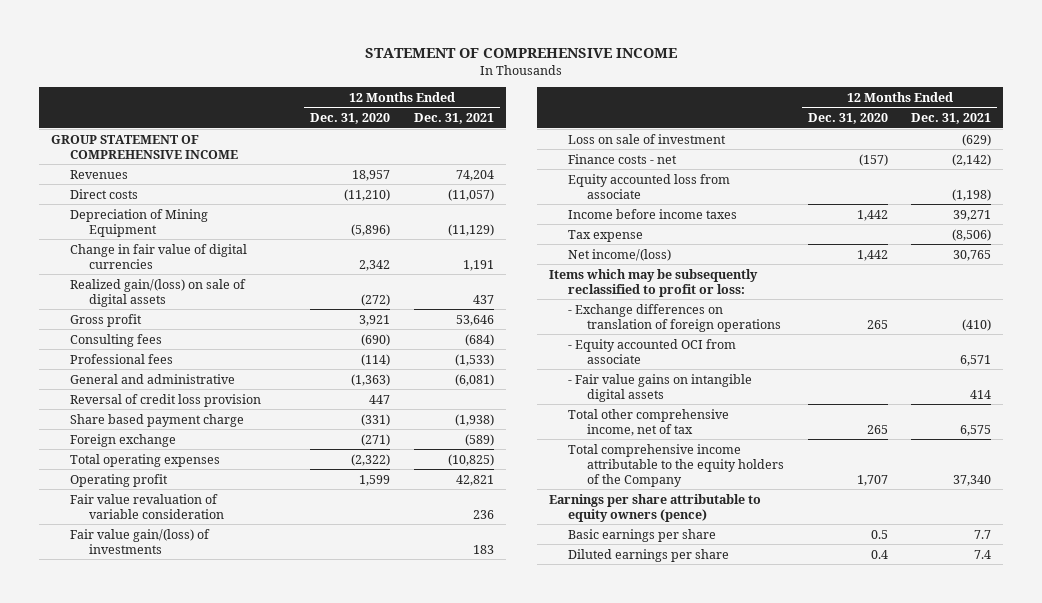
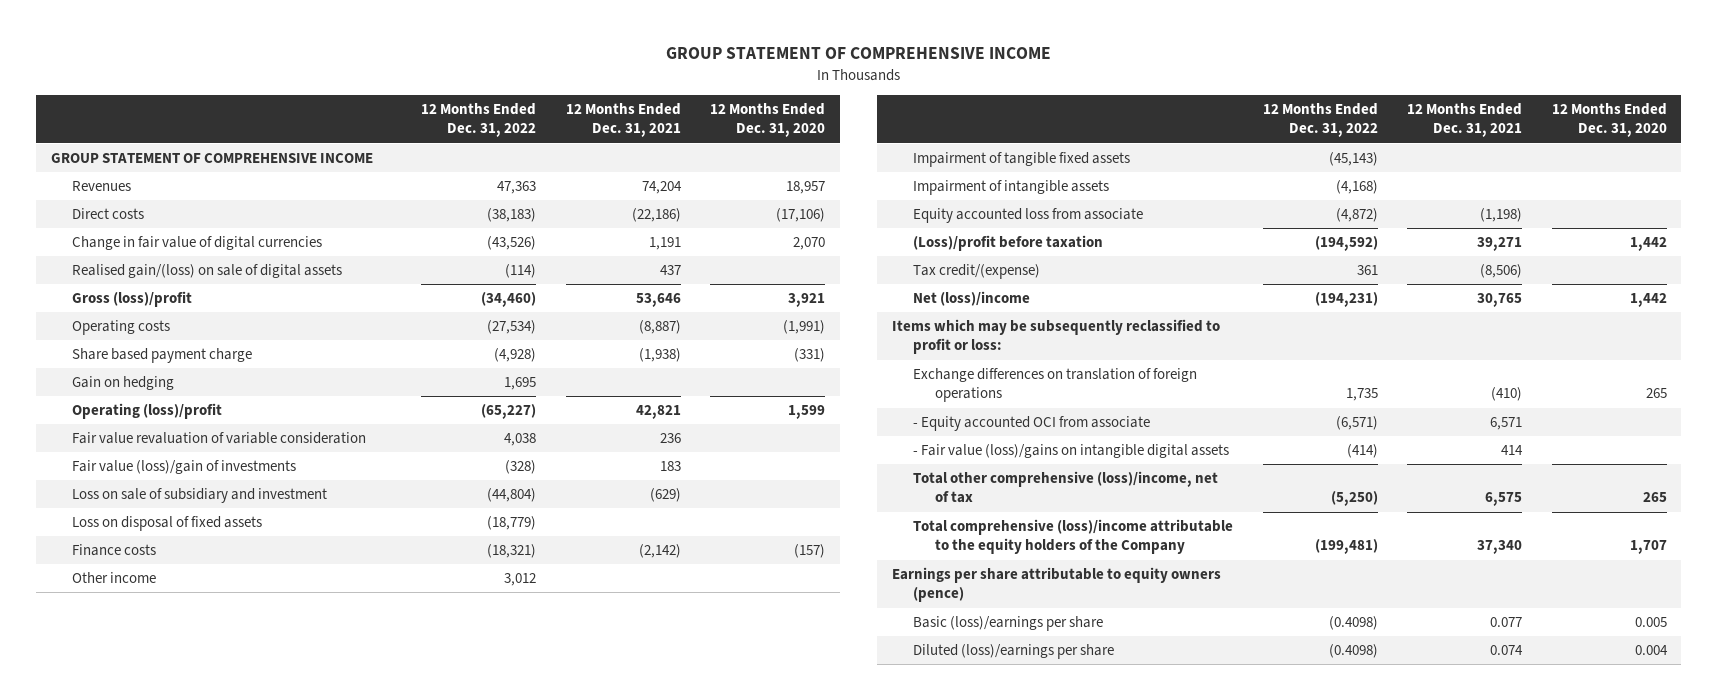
- STATEMENT OF COMPREHENSIVE INCOME
+ GROUP STATEMENT OF COMPREHENSIVE INCOME
- | 12 Months Ended Dec. 31, 2020 | 12 Months Ended Dec. 31, 2021
+ | 12 Months Ended Dec. 31, 2022 | 12 Months Ended Dec. 31, 2021 | 12 Months Ended Dec. 31, 2020
- Direct costs | (11,210) | (11,057)
- Depreciation of Mining Equipment | (5,896) | (11,129)
- Change in fair value of digital currencies | 2,342 | 1,191
- Realized gain/(loss) on sale of digital assets | (272) | 437
- Gross profit | 3,921 | 53,646
- Consulting fees | (690) | (684)
- Professional fees | (114) | (1,533)
- General and administrative | (1,363) | (6,081)
- Reversal of credit loss provision | 447 |
+ Direct costs | (38,183) | (22,186) | (17,106)
+ Change in fair value of digital currencies | (43,526) | 1,191 | 2,070
+ Realised gain/(loss) on sale of digital assets | (114) | 437 |
+ Gross (loss)/profit | (34,460) | 53,646 | 3,921
+ Operating costs | (27,534) | (8,887) | (1,991)
- Foreign exchange | (271) | (589)
- Total operating expenses | (2,322) | (10,825)
- Operating profit | 1,599 | 42,821
+ Gain on hedging | 1,695 | |
+ Operating (loss)/profit | (65,227) | 42,821 | 1,599
- Fair value gain/(loss) of investments | | 183
- Loss on sale of investment | | (629)
- Finance costs - net | (157) | (2,142)
+ Fair value (loss)/gain of investments | (328) | 183 |
+ Loss on sale of subsidiary and investment | (44,804) | (629) |
+ Loss on disposal of fixed assets | (18,779) | |
+ Finance costs | (18,321) | (2,142) | (157)
+ Other income | 3,012 | |
+ Impairment of tangible fixed assets | (45,143) | |
+ Impairment of intangible assets | (4,168) | |
- Income before income taxes | 1,442 | 39,271
- Tax expense | | (8,506)
- Net income/(loss) | 1,442 | 30,765
+ (Loss)/profit before taxation | (194,592) | 39,271 | 1,442
+ Tax credit/(expense) | 361 | (8,506) |
+ Net (loss)/income | (194,231) | 30,765 | 1,442
- - Exchange differences on translation of foreign operations | 265 | (410)
+ Exchange differences on translation of foreign operations | 1,735 | (410) | 265
- - Fair value gains on intangible digital assets | | 414
- Total other comprehensive income, net of tax | 265 | 6,575
- Total comprehensive income attributable to the equity holders of the Company | 1,707 | 37,340
+ - Fair value (loss)/gains on intangible digital assets | (414) | 414 |
+ Total other comprehensive (loss)/income, net of tax | (5,250) | 6,575 | 265
+ Total comprehensive (loss)/income attributable to the equity holders of the Company | (199,481) | 37,340 | 1,707
- Basic earnings per share | 0.5 | 7.7
- Diluted earnings per share | 0.4 | 7.4
+ Basic (loss)/earnings per share | (0.4098) | 0.077 | 0.005
+ Diluted (loss)/earnings per share | (0.4098) | 0.074 | 0.004

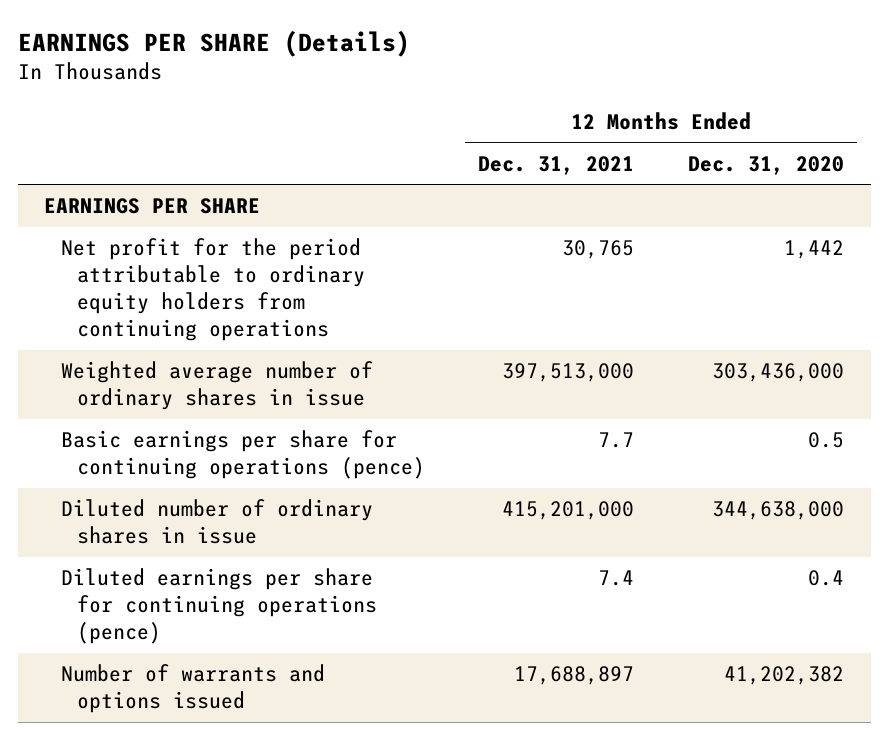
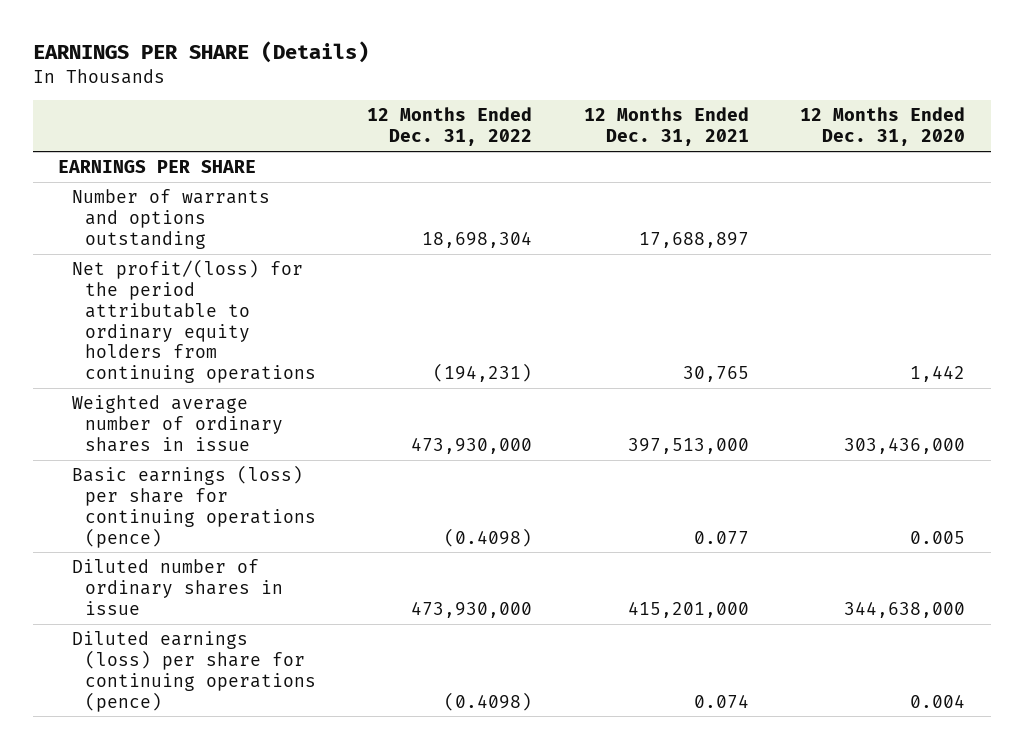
- | 12 Months Ended Dec. 31, 2021 | 12 Months Ended Dec. 31, 2020
+ | 12 Months Ended Dec. 31, 2022 | 12 Months Ended Dec. 31, 2021 | 12 Months Ended Dec. 31, 2020
- Net profit for the period attributable to ordinary equity holders from continuing operations | 30,765 | 1,442
+ Number of warrants and options outstanding | 18,698,304 | 17,688,897 |
+ Net profit/(loss) for the period attributable to ordinary equity holders from continuing operations | (194,231) | 30,765 | 1,442
- Basic earnings per share for continuing operations (pence) | 7.7 | 0.5
+ Basic earnings (loss) per share for continuing operations (pence) | (0.4098) | 0.077 | 0.005
- Diluted earnings per share for continuing operations (pence) | 7.4 | 0.4
- Number of warrants and options issued | 17,688,897 | 41,202,382
+ Diluted earnings (loss) per share for continuing operations (pence) | (0.4098) | 0.074 | 0.004

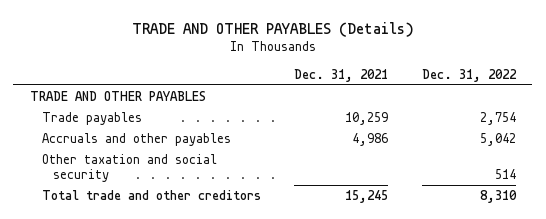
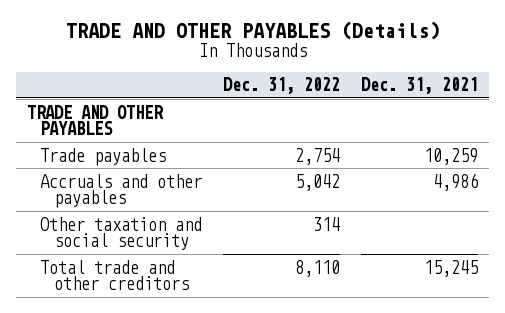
- | Dec. 31, 2021 | Dec. 31, 2022
+ | Dec. 31, 2022 | Dec. 31, 2021
- Other taxation and social security | | 514
- Total trade and other creditors | 15,245 | 8,310
+ Other taxation and social security | 314 |
+ Total trade and other creditors | 8,110 | 15,245

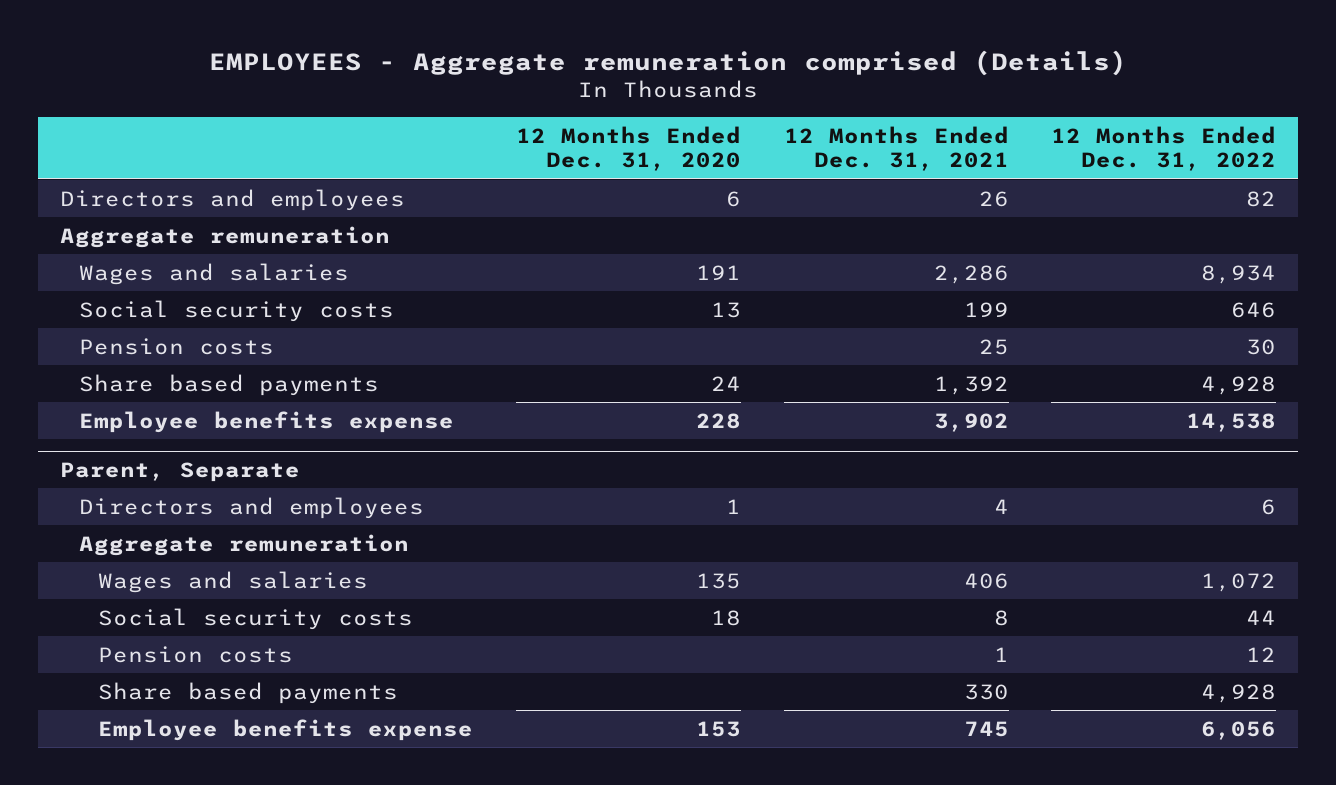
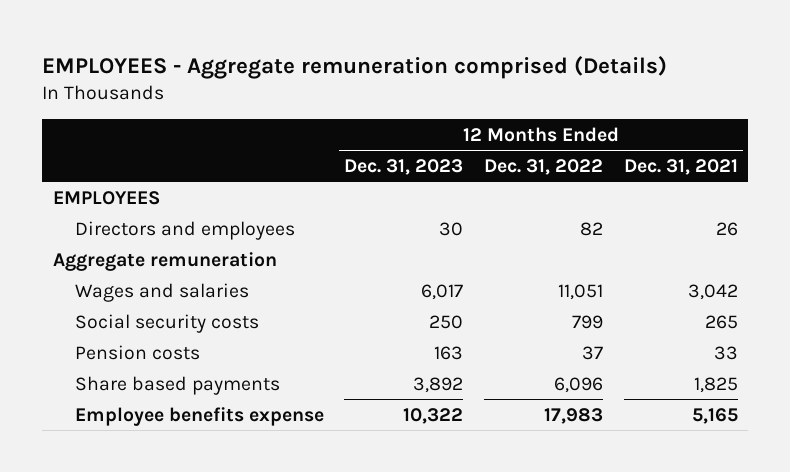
- | 12 Months Ended Dec. 31, 2020 | 12 Months Ended Dec. 31, 2021 | 12 Months Ended Dec. 31, 2022
+ | 12 Months Ended Dec. 31, 2023 | 12 Months Ended Dec. 31, 2022 | 12 Months Ended Dec. 31, 2021
+ EMPLOYEES
- Wages and salaries | 191 | 2,286 | 8,934
- Social security costs | 13 | 199 | 646
- Pension costs | | 25 | 30
- Share based payments | 24 | 1,392 | 4,928
- Employee benefits expense | 228 | 3,902 | 14,538
- Parent, Separate
- Directors and employees | 1 | 4 | 6
- Aggregate remuneration
- Wages and salaries | 135 | 406 | 1,072
- Social security costs | 18 | 8 | 44
- Pension costs | | 1 | 12
- Share based payments | | 330 | 4,928
- Employee benefits expense | 153 | 745 | 6,056
+ Wages and salaries | 6,017 | 11,051 | 3,042
+ Social security costs | 250 | 799 | 265
+ Pension costs | 163 | 37 | 33
+ Share based payments | 3,892 | 6,096 | 1,825
+ Employee benefits expense | 10,322 | 17,983 | 5,165

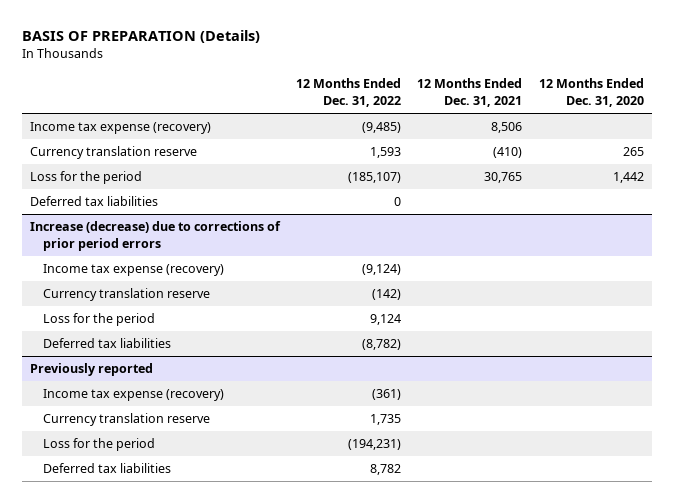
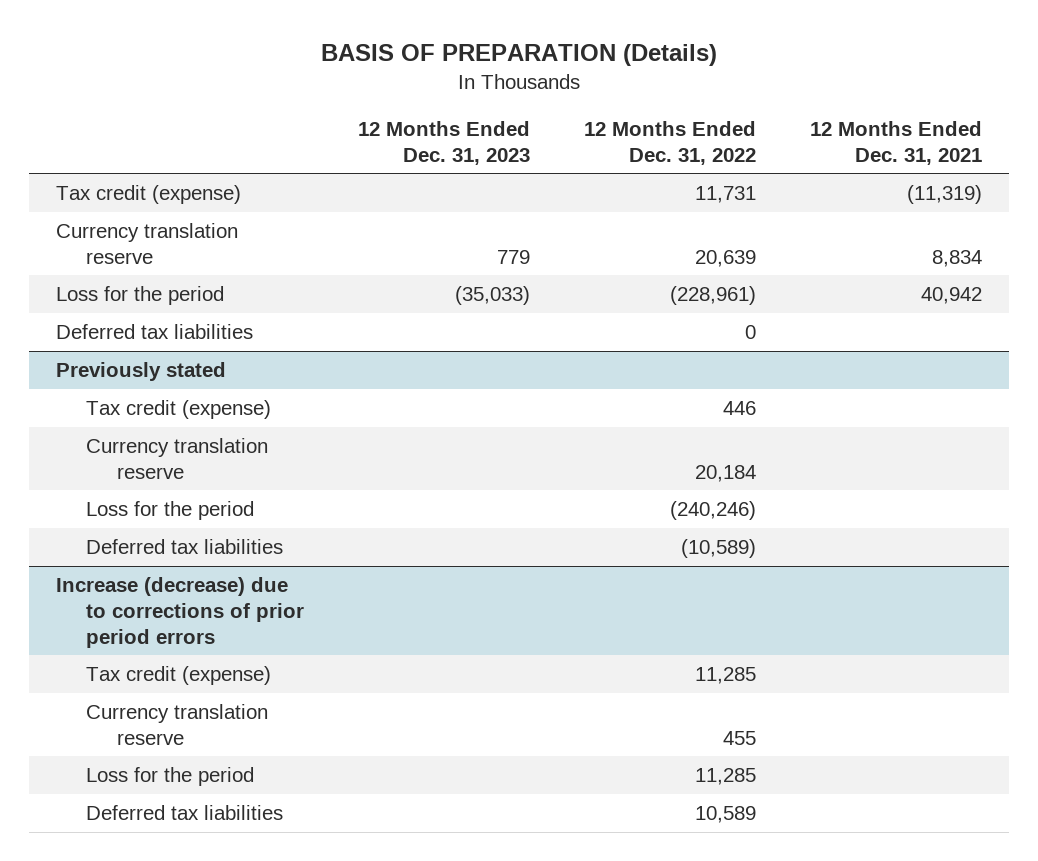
- | 12 Months Ended Dec. 31, 2022 | 12 Months Ended Dec. 31, 2021 | 12 Months Ended Dec. 31, 2020
+ | 12 Months Ended Dec. 31, 2023 | 12 Months Ended Dec. 31, 2022 | 12 Months Ended Dec. 31, 2021
- Income tax expense (recovery) | (9,485) | 8,506 |
- Currency translation reserve | 1,593 | (410) | 265
- Loss for the period | (185,107) | 30,765 | 1,442
+ Tax credit (expense) | | 11,731 | (11,319)
+ Currency translation reserve | 779 | 20,639 | 8,834
+ Loss for the period | (35,033) | (228,961) | 40,942
+ Previously stated
+ Tax credit (expense) | | 446 |
+ Currency translation reserve | | 20,184 |
+ Loss for the period | | (240,246) |
+ Deferred tax liabilities | | (10,589) |
@ Increase (decrease) due to corrections of prior period errors
- Income tax expense (recovery) | (9,124) | |
- Currency translation reserve | (142) | |
- Loss for the period | 9,124 | |
- Deferred tax liabilities | (8,782) | |
- Previously reported
- Income tax expense (recovery) | (361) | |
- Currency translation reserve | 1,735 | |
- Loss for the period | (194,231) | |
- Deferred tax liabilities | 8,782 | |
@ Increase (decrease) due to corrections of prior period errors
+ Tax credit (expense) | | 11,285 |
+ Currency translation reserve | | 455 |
+ Loss for the period | | 11,285 |
+ Deferred tax liabilities | | 10,589 |

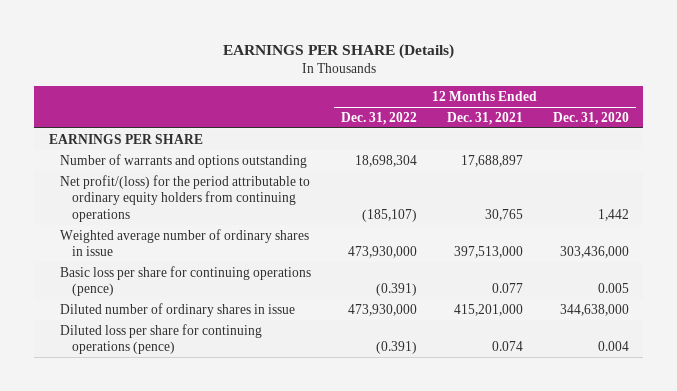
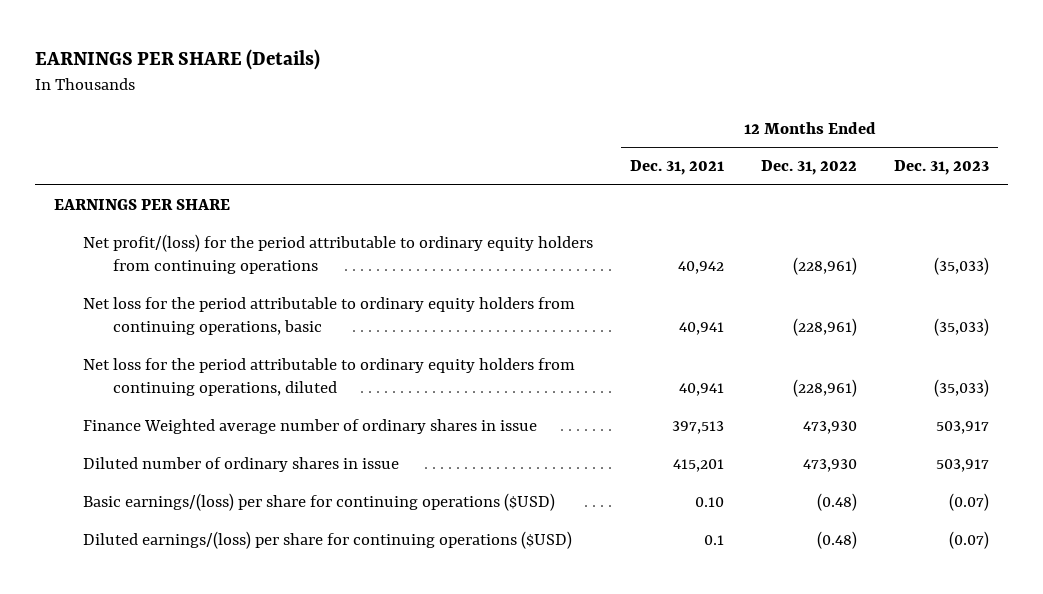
- | 12 Months Ended Dec. 31, 2022 | 12 Months Ended Dec. 31, 2021 | 12 Months Ended Dec. 31, 2020
+ | 12 Months Ended Dec. 31, 2021 | 12 Months Ended Dec. 31, 2022 | 12 Months Ended Dec. 31, 2023
- Number of warrants and options outstanding | 18,698,304 | 17,688,897 |
- Net profit/(loss) for the period attributable to ordinary equity holders from continuing operations | (185,107) | 30,765 | 1,442
- Weighted average number of ordinary shares in issue | 473,930,000 | 397,513,000 | 303,436,000
- Basic loss per share for continuing operations (pence) | (0.391) | 0.077 | 0.005
- Diluted number of ordinary shares in issue | 473,930,000 | 415,201,000 | 344,638,000
- Diluted loss per share for continuing operations (pence) | (0.391) | 0.074 | 0.004
+ Net profit/(loss) for the period attributable to ordinary equity holders from continuing operations | 40,942 | (228,961) | (35,033)
+ Net loss for the period attributable to ordinary equity holders from continuing operations, basic | 40,941 | (228,961) | (35,033)
+ Net loss for the period attributable to ordinary equity holders from continuing operations, diluted | 40,941 | (228,961) | (35,033)
+ Finance Weighted average number of ordinary shares in issue | 397,513 | 473,930 | 503,917
+ Diluted number of ordinary shares in issue | 415,201 | 473,930 | 503,917
+ Basic earnings/(loss) per share for continuing operations ($USD) | 0.10 | (0.48) | (0.07)
+ Diluted earnings/(loss) per share for continuing operations ($USD) | 0.1 | (0.48) | (0.07)

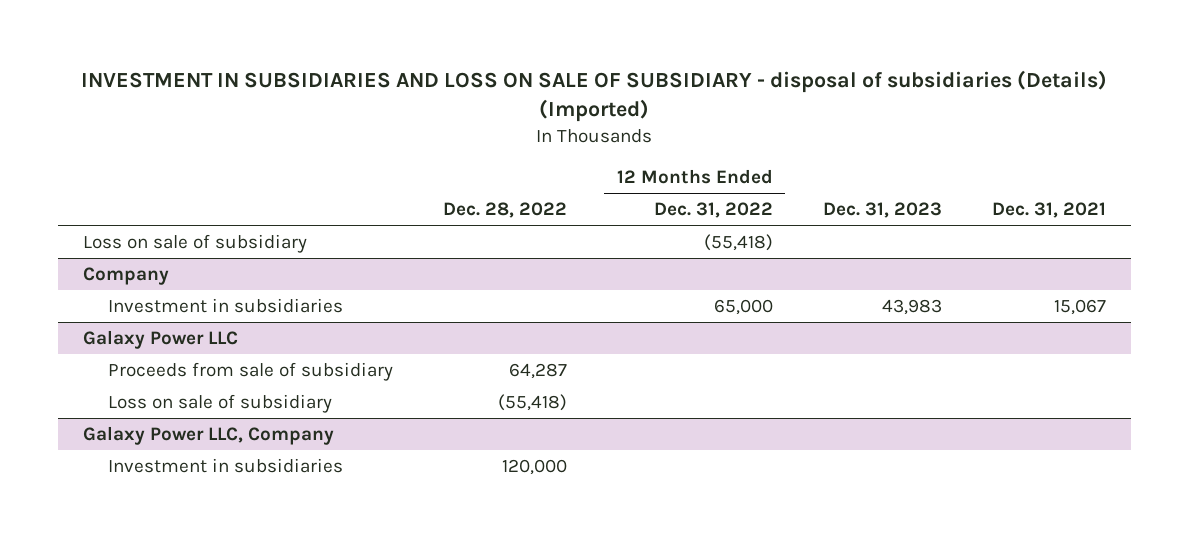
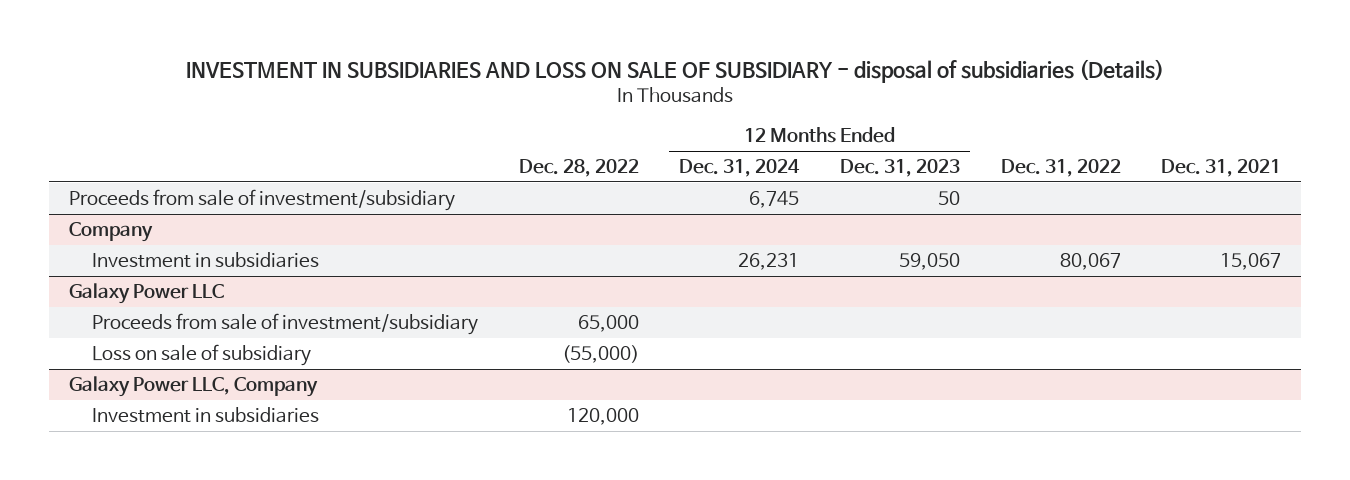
- INVESTMENT IN SUBSIDIARIES AND LOSS ON SALE OF SUBSIDIARY - disposal of subsidiaries (Details) (Imported)
+ INVESTMENT IN SUBSIDIARIES AND LOSS ON SALE OF SUBSIDIARY - disposal of subsidiaries (Details)
- | Dec. 28, 2022 | 12 Months Ended Dec. 31, 2022 | Dec. 31, 2023 | Dec. 31, 2021
+ | Dec. 28, 2022 | 12 Months Ended Dec. 31, 2024 | 12 Months Ended Dec. 31, 2023 | Dec. 31, 2022 | Dec. 31, 2021
- Loss on sale of subsidiary | | (55,418) | |
+ Proceeds from sale of investment/subsidiary | | 6,745 | 50 | |
@ Galaxy Power LLC
- Proceeds from sale of subsidiary | 64,287 | | |
- Loss on sale of subsidiary | (55,418) | | |
+ Proceeds from sale of investment/subsidiary | 65,000 | | | |
+ Loss on sale of subsidiary | (55,000) | | | |

